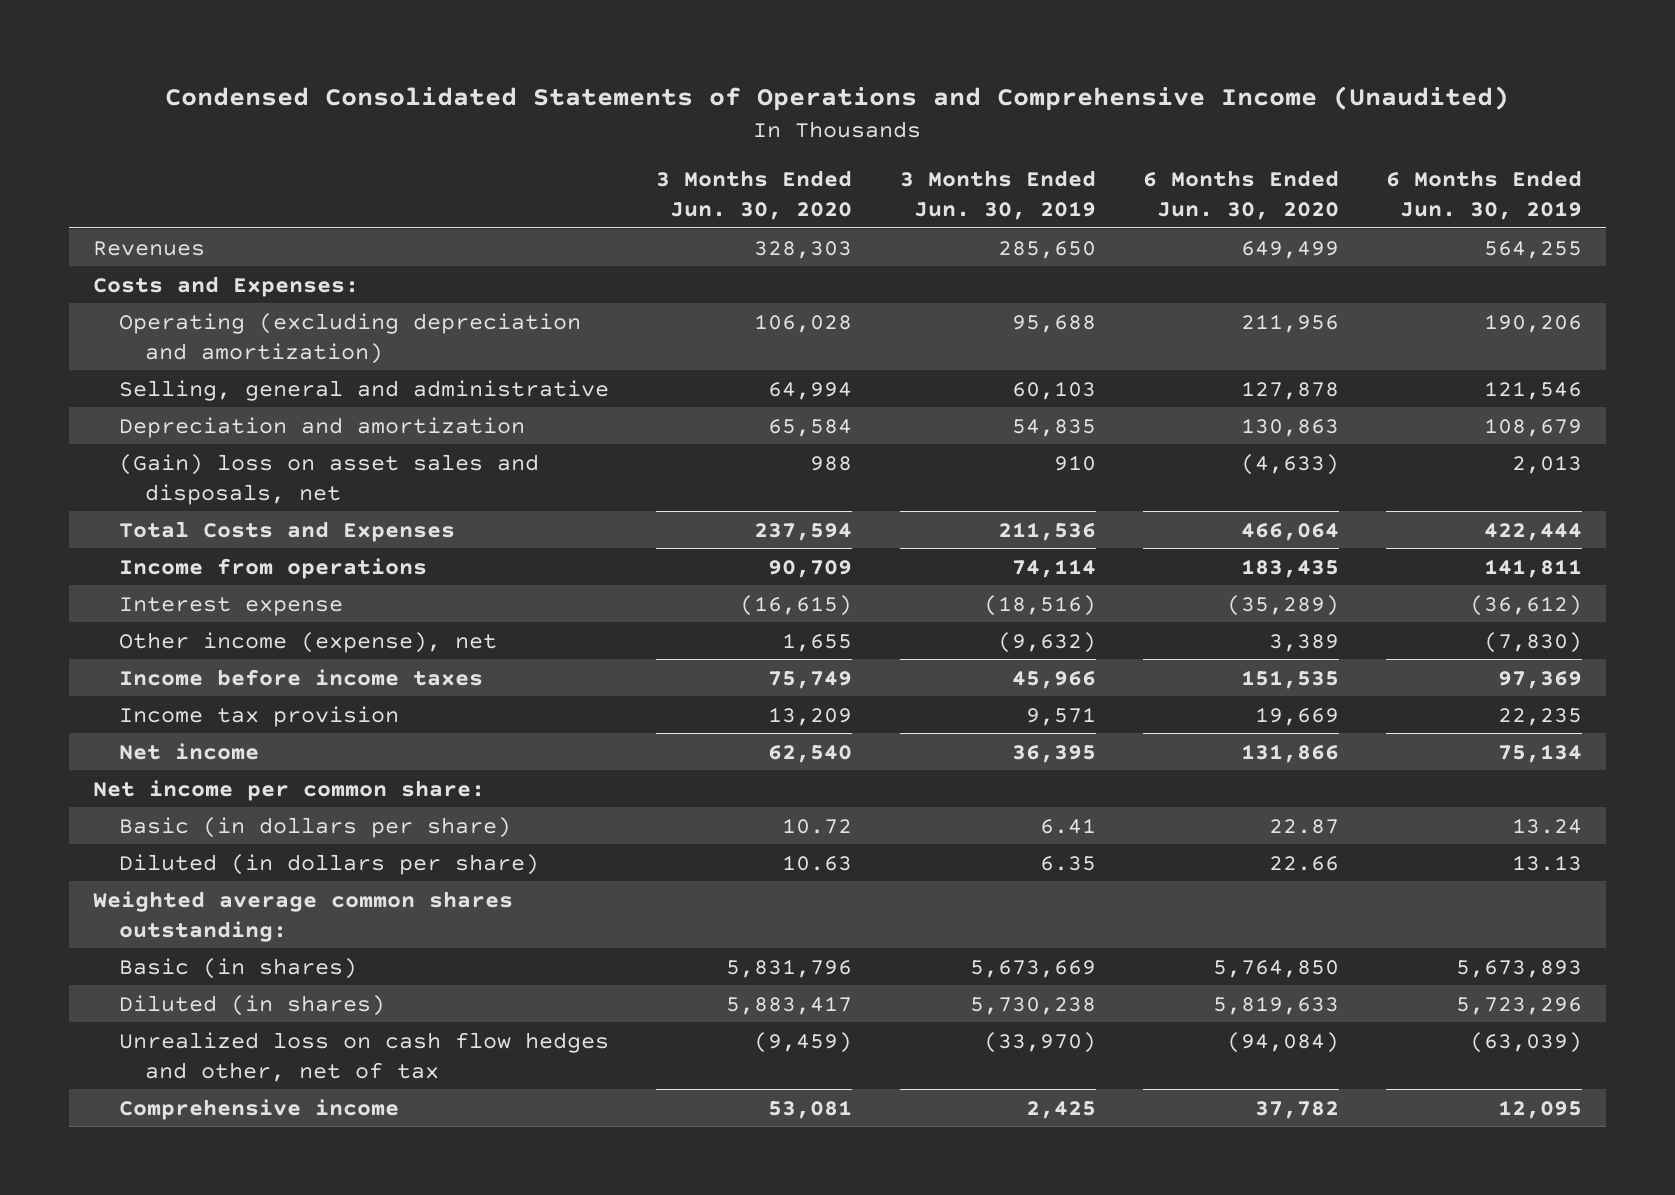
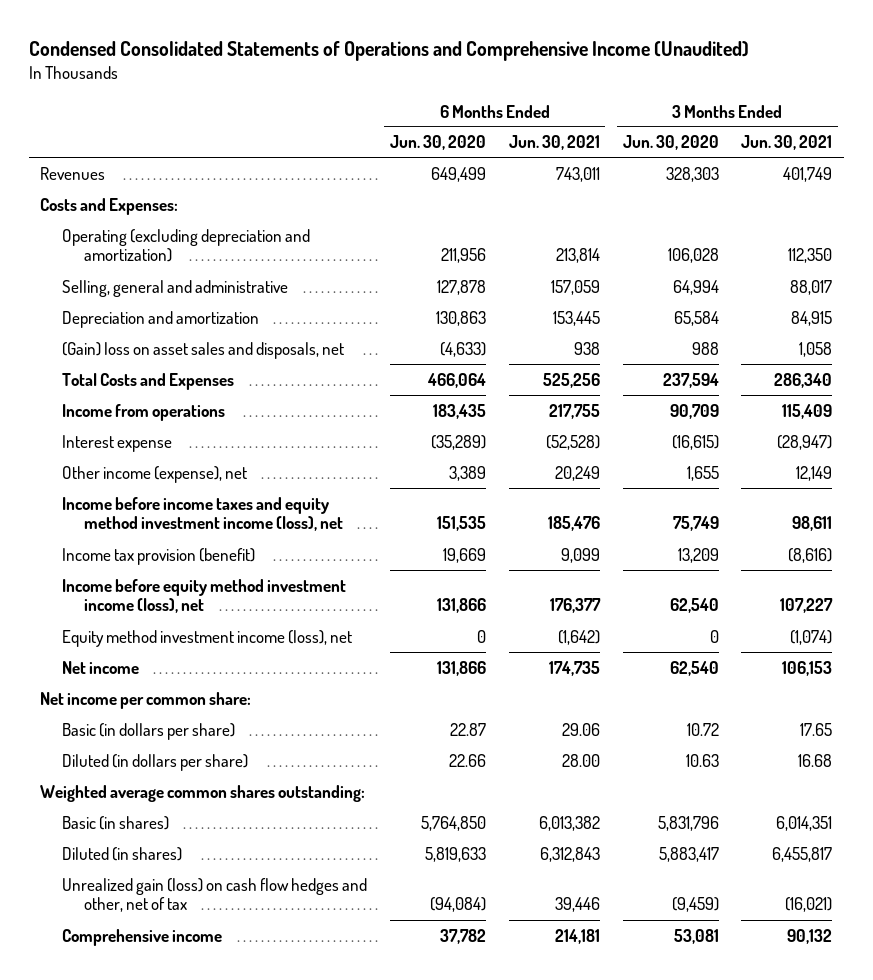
- | 3 Months Ended Jun. 30, 2020 | 3 Months Ended Jun. 30, 2019 | 6 Months Ended Jun. 30, 2020 | 6 Months Ended Jun. 30, 2019
+ | 6 Months Ended Jun. 30, 2020 | 6 Months Ended Jun. 30, 2021 | 3 Months Ended Jun. 30, 2020 | 3 Months Ended Jun. 30, 2021
- Income before income taxes | 75,749 | 45,966 | 151,535 | 97,369
- Income tax provision | 13,209 | 9,571 | 19,669 | 22,235
+ Income before income taxes and equity method investment income (loss), net | 151,535 | 185,476 | 75,749 | 98,611
+ Income tax provision (benefit) | 19,669 | 9,099 | 13,209 | (8,616)
+ Income before equity method investment income (loss), net | 131,866 | 176,377 | 62,540 | 107,227
+ Equity method investment income (loss), net | 0 | (1,642) | 0 | (1,074)
- Unrealized loss on cash flow hedges and other, net of tax | (9,459) | (33,970) | (94,084) | (63,039)
+ Unrealized gain (loss) on cash flow hedges and other, net of tax | (94,084) | 39,446 | (9,459) | (16,021)

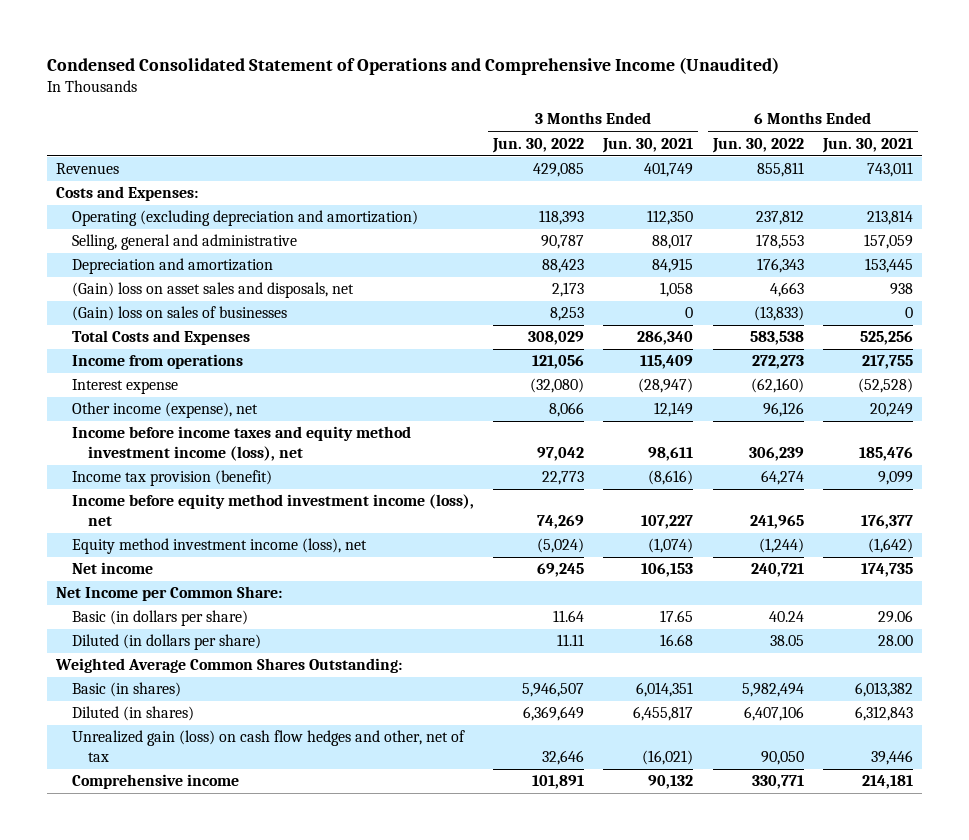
- Condensed Consolidated Statements of Operations and Comprehensive Income (Unaudited)
+ Condensed Consolidated Statement of Operations and Comprehensive Income (Unaudited)
- | 6 Months Ended Jun. 30, 2020 | 6 Months Ended Jun. 30, 2021 | 3 Months Ended Jun. 30, 2020 | 3 Months Ended Jun. 30, 2021
+ | 3 Months Ended Jun. 30, 2022 | 3 Months Ended Jun. 30, 2021 | 6 Months Ended Jun. 30, 2022 | 6 Months Ended Jun. 30, 2021
+ (Gain) loss on sales of businesses | 8,253 | 0 | (13,833) | 0
- Net income per common share:
+ Net Income per Common Share:
- Weighted average common shares outstanding:
+ Weighted Average Common Shares Outstanding:

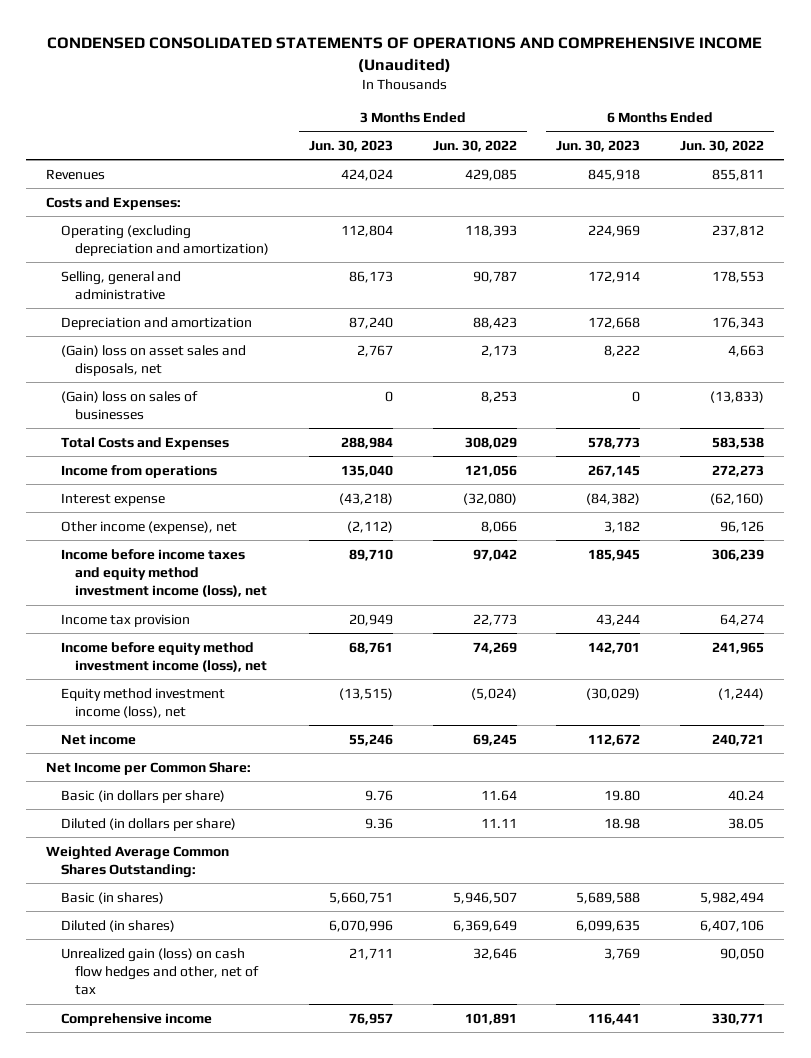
- Condensed Consolidated Statement of Operations and Comprehensive Income (Unaudited)
+ CONDENSED CONSOLIDATED STATEMENTS OF OPERATIONS AND COMPREHENSIVE INCOME (Unaudited)
- | 3 Months Ended Jun. 30, 2022 | 3 Months Ended Jun. 30, 2021 | 6 Months Ended Jun. 30, 2022 | 6 Months Ended Jun. 30, 2021
+ | 3 Months Ended Jun. 30, 2023 | 3 Months Ended Jun. 30, 2022 | 6 Months Ended Jun. 30, 2023 | 6 Months Ended Jun. 30, 2022
- Income tax provision (benefit) | 22,773 | (8,616) | 64,274 | 9,099
+ Income tax provision | 20,949 | 22,773 | 43,244 | 64,274

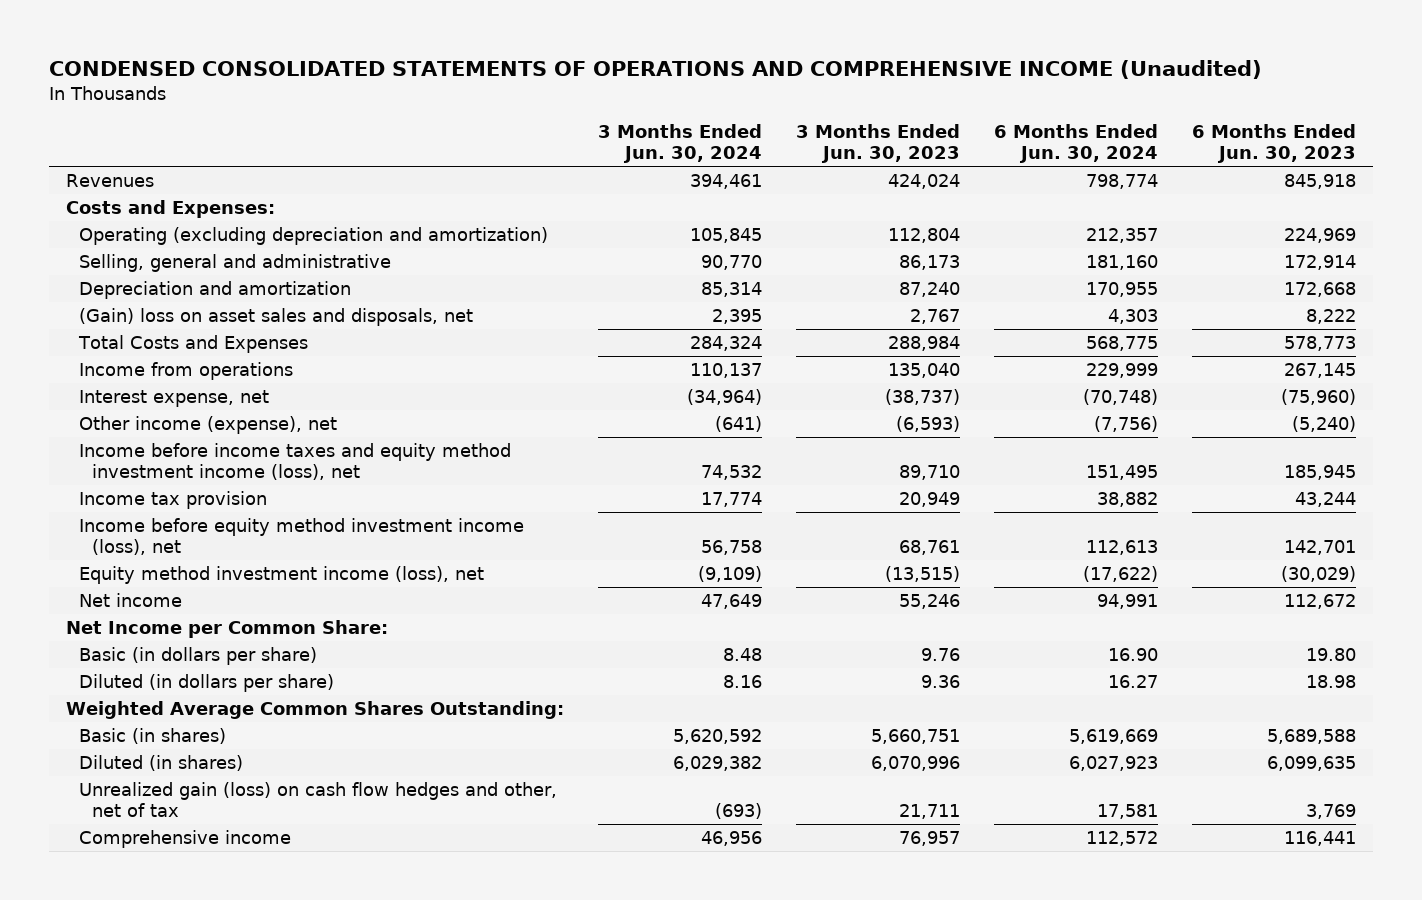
- | 3 Months Ended Jun. 30, 2023 | 3 Months Ended Jun. 30, 2022 | 6 Months Ended Jun. 30, 2023 | 6 Months Ended Jun. 30, 2022
+ | 3 Months Ended Jun. 30, 2024 | 3 Months Ended Jun. 30, 2023 | 6 Months Ended Jun. 30, 2024 | 6 Months Ended Jun. 30, 2023
- (Gain) loss on sales of businesses | 0 | 8,253 | 0 | (13,833)
- Interest expense | (43,218) | (32,080) | (84,382) | (62,160)
- Other income (expense), net | (2,112) | 8,066 | 3,182 | 96,126
+ Interest expense, net | (34,964) | (38,737) | (70,748) | (75,960)
+ Other income (expense), net | (641) | (6,593) | (7,756) | (5,240)

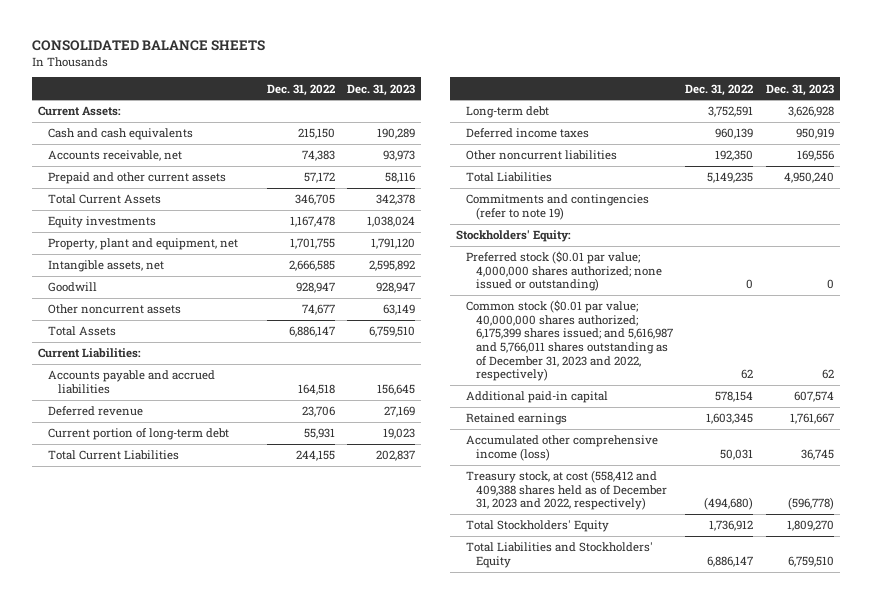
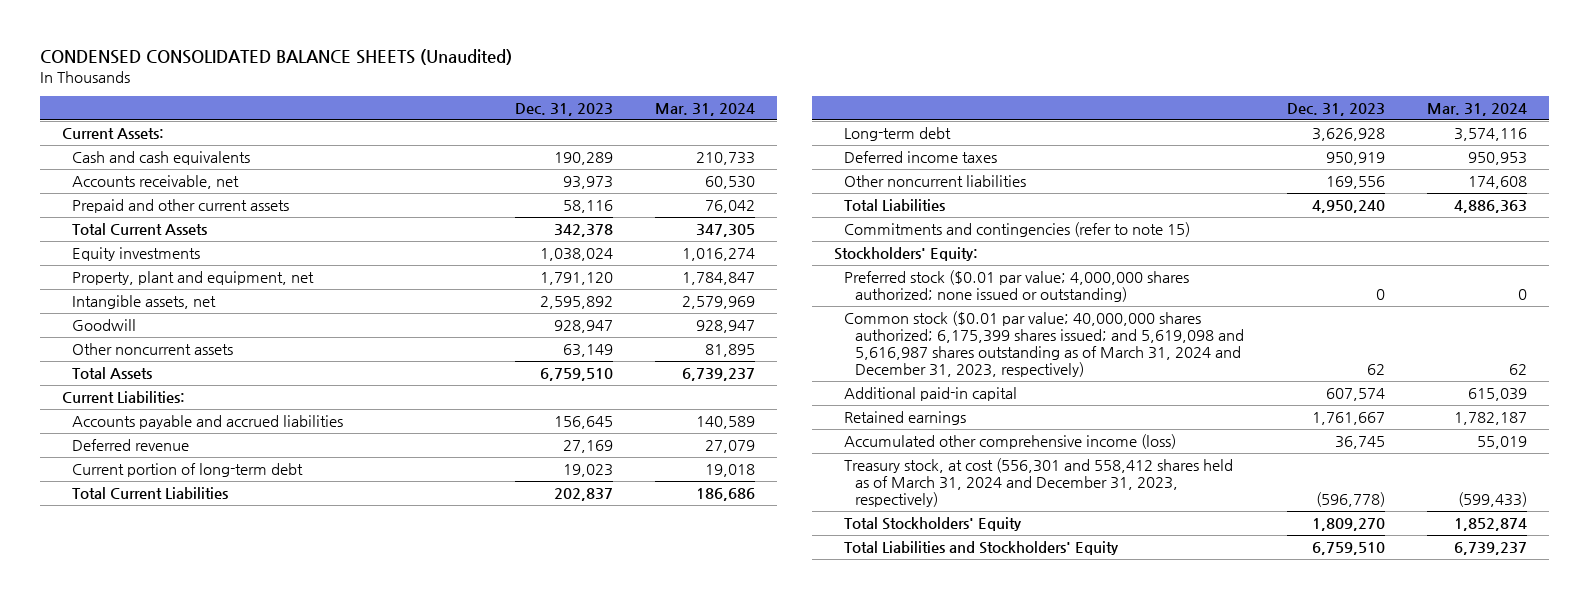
- CONSOLIDATED BALANCE SHEETS
+ CONDENSED CONSOLIDATED BALANCE SHEETS (Unaudited)
- | Dec. 31, 2022 | Dec. 31, 2023
+ | Dec. 31, 2023 | Mar. 31, 2024
- Commitments and contingencies (refer to note 19)
+ Commitments and contingencies (refer to note 15)
- Common stock ($0.01 par value; 40,000,000 shares authorized; 6,175,399 shares issued; and 5,616,987 and 5,766,011 shares outstanding as of December 31, 2023 and 2022, respectively) | 62 | 62
+ Common stock ($0.01 par value; 40,000,000 shares authorized; 6,175,399 shares issued; and 5,619,098 and 5,616,987 shares outstanding as of March 31, 2024 and December 31, 2023, respectively) | 62 | 62
- Treasury stock, at cost (558,412 and 409,388 shares held as of December 31, 2023 and 2022, respectively) | (494,680) | (596,778)
+ Treasury stock, at cost (556,301 and 558,412 shares held as of March 31, 2024 and December 31, 2023, respectively) | (596,778) | (599,433)

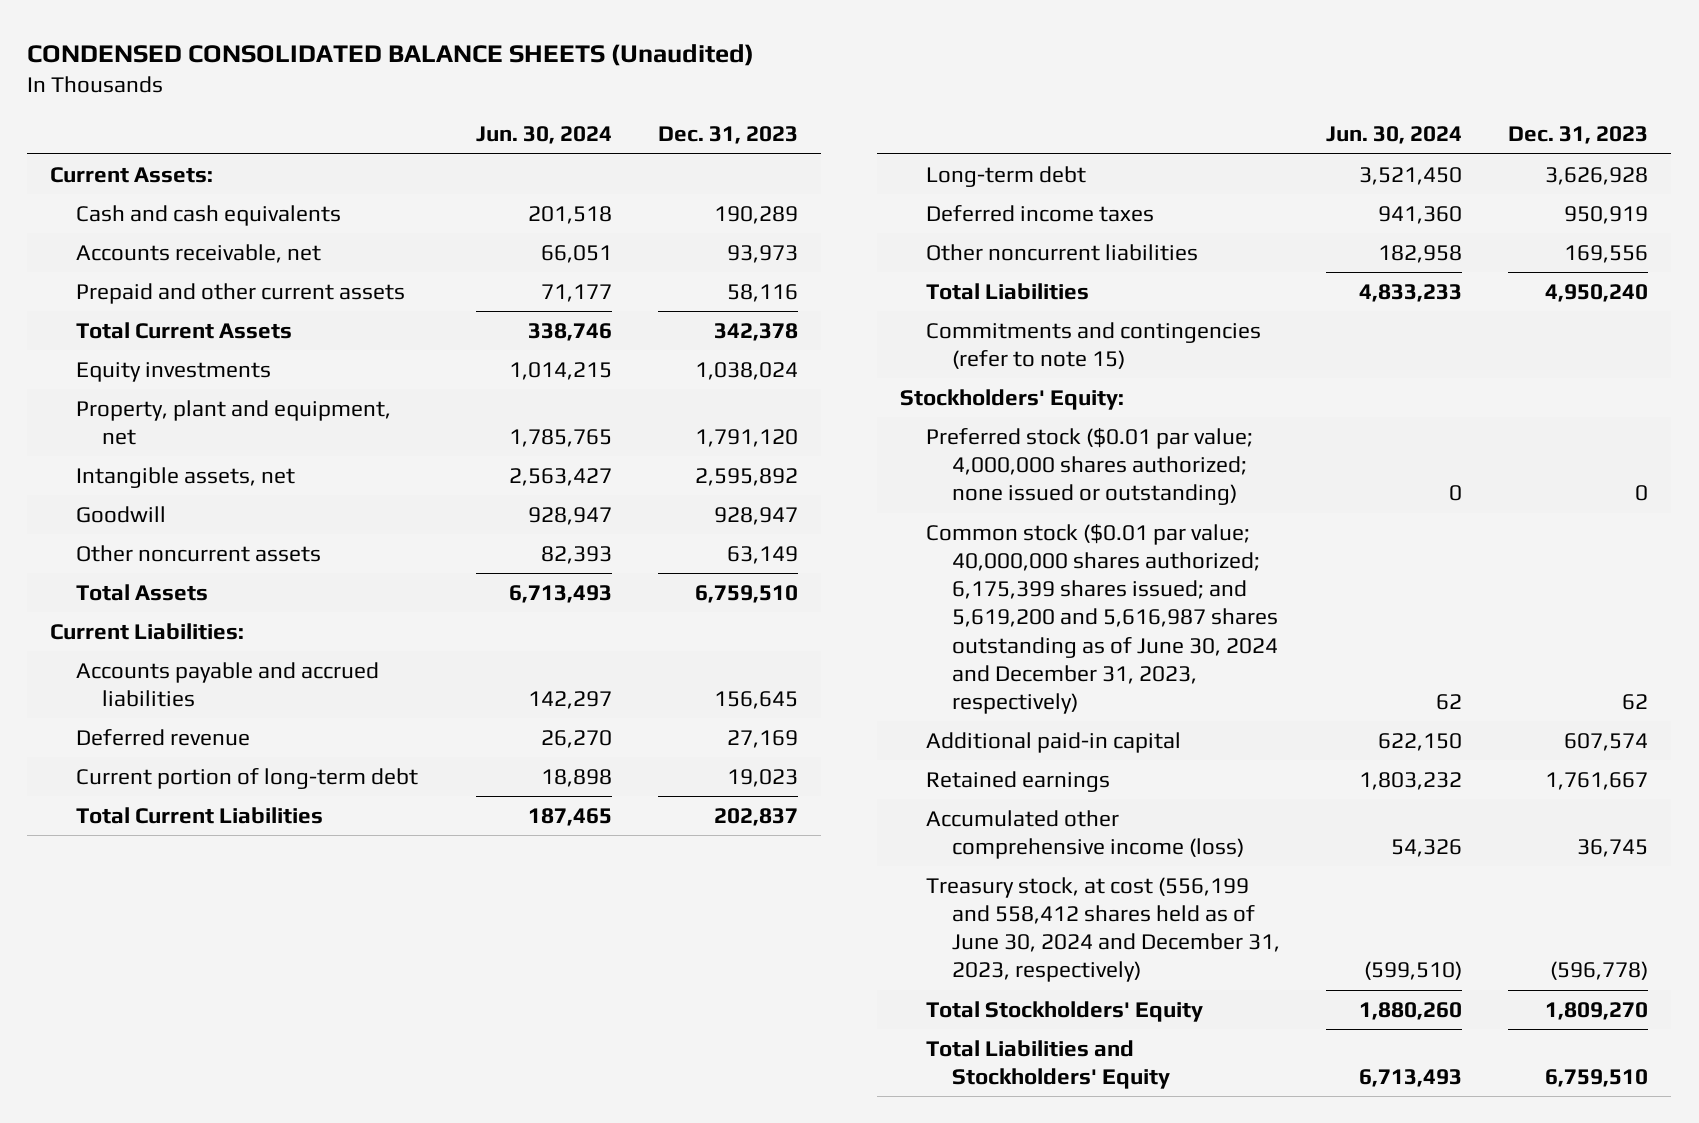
- | Dec. 31, 2023 | Mar. 31, 2024
+ | Jun. 30, 2024 | Dec. 31, 2023
- Common stock ($0.01 par value; 40,000,000 shares authorized; 6,175,399 shares issued; and 5,619,098 and 5,616,987 shares outstanding as of March 31, 2024 and December 31, 2023, respectively) | 62 | 62
+ Common stock ($0.01 par value; 40,000,000 shares authorized; 6,175,399 shares issued; and 5,619,200 and 5,616,987 shares outstanding as of June 30, 2024 and December 31, 2023, respectively) | 62 | 62
- Treasury stock, at cost (556,301 and 558,412 shares held as of March 31, 2024 and December 31, 2023, respectively) | (596,778) | (599,433)
+ Treasury stock, at cost (556,199 and 558,412 shares held as of June 30, 2024 and December 31, 2023, respectively) | (599,510) | (596,778)

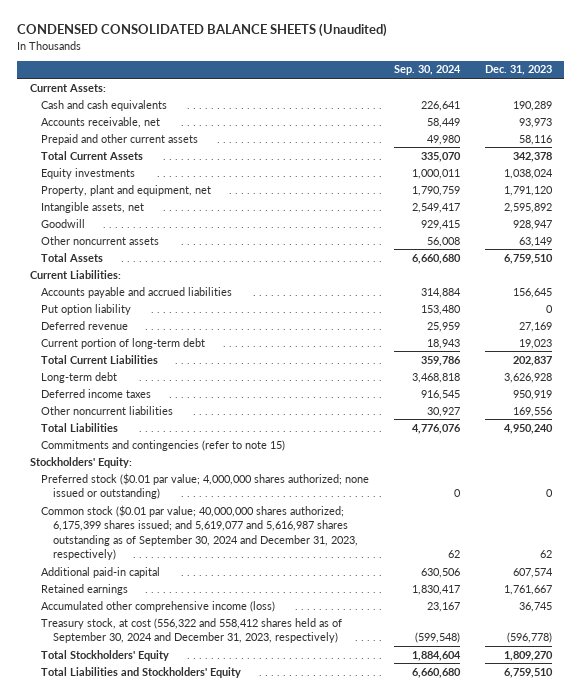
- | Jun. 30, 2024 | Dec. 31, 2023
+ | Sep. 30, 2024 | Dec. 31, 2023
+ Put option liability | 153,480 | 0
- Common stock ($0.01 par value; 40,000,000 shares authorized; 6,175,399 shares issued; and 5,619,200 and 5,616,987 shares outstanding as of June 30, 2024 and December 31, 2023, respectively) | 62 | 62
+ Common stock ($0.01 par value; 40,000,000 shares authorized; 6,175,399 shares issued; and 5,619,077 and 5,616,987 shares outstanding as of September 30, 2024 and December 31, 2023, respectively) | 62 | 62
- Treasury stock, at cost (556,199 and 558,412 shares held as of June 30, 2024 and December 31, 2023, respectively) | (599,510) | (596,778)
+ Treasury stock, at cost (556,322 and 558,412 shares held as of September 30, 2024 and December 31, 2023, respectively) | (599,548) | (596,778)

